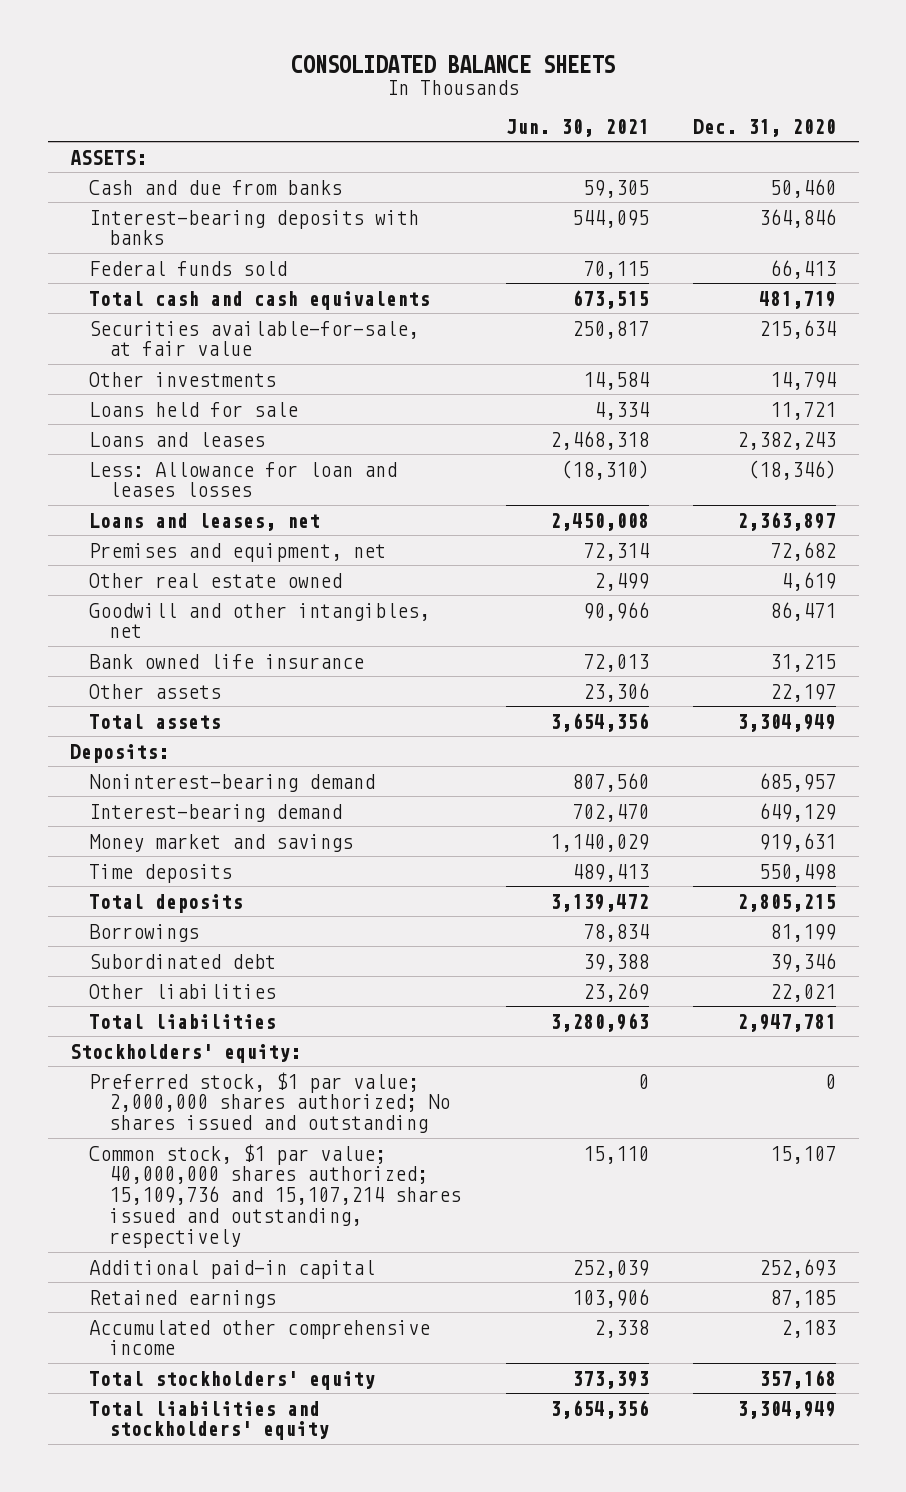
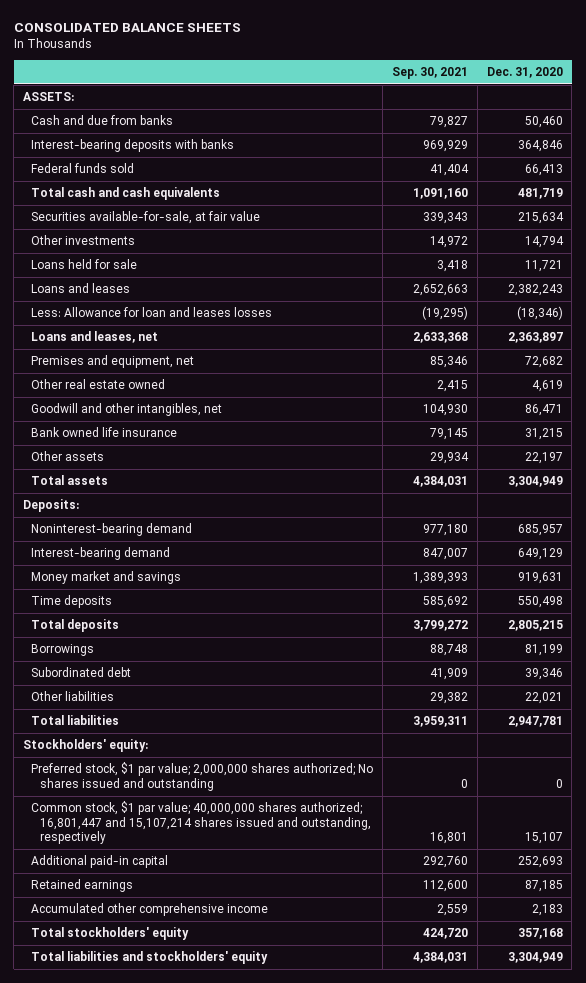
- | Jun. 30, 2021 | Dec. 31, 2020
+ | Sep. 30, 2021 | Dec. 31, 2020
- Common stock, $1 par value; 40,000,000 shares authorized; 15,109,736 and 15,107,214 shares issued and outstanding, respectively | 15,110 | 15,107
+ Common stock, $1 par value; 40,000,000 shares authorized; 16,801,447 and 15,107,214 shares issued and outstanding, respectively | 16,801 | 15,107

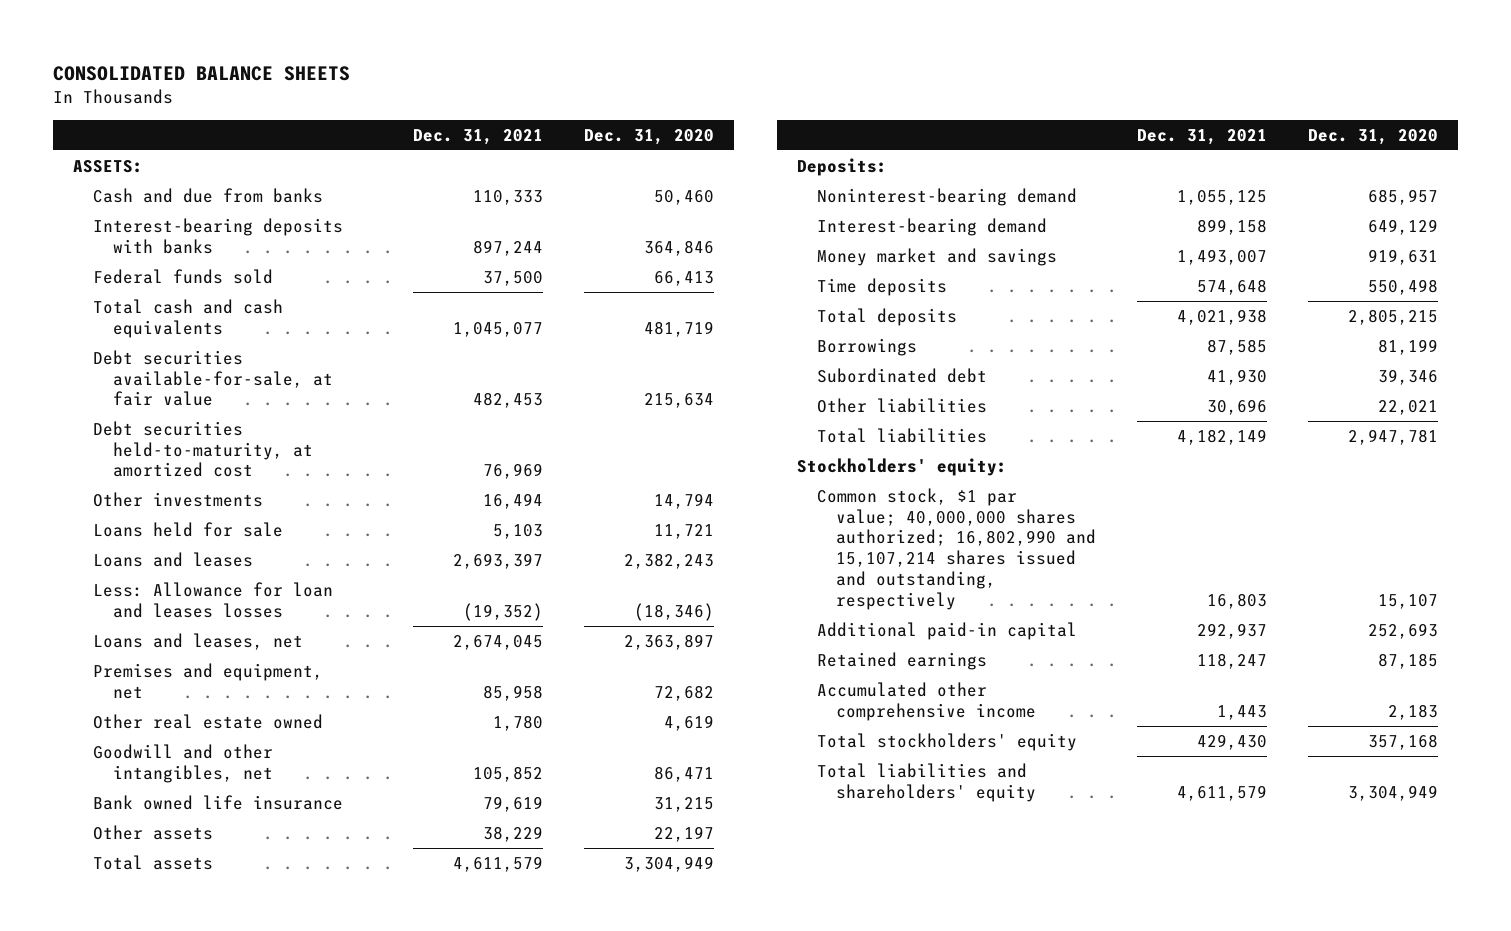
- | Sep. 30, 2021 | Dec. 31, 2020
+ | Dec. 31, 2021 | Dec. 31, 2020
- Securities available-for-sale, at fair value | 339,343 | 215,634
+ Debt securities available-for-sale, at fair value | 482,453 | 215,634
+ Debt securities held-to-maturity, at amortized cost | 76,969 |
- Preferred stock, $1 par value; 2,000,000 shares authorized; No shares issued and outstanding | 0 | 0
- Common stock, $1 par value; 40,000,000 shares authorized; 16,801,447 and 15,107,214 shares issued and outstanding, respectively | 16,801 | 15,107
+ Common stock, $1 par value; 40,000,000 shares authorized; 16,802,990 and 15,107,214 shares issued and outstanding, respectively | 16,803 | 15,107
- Total liabilities and stockholders' equity | 4,384,031 | 3,304,949
+ Total liabilities and shareholders' equity | 4,611,579 | 3,304,949

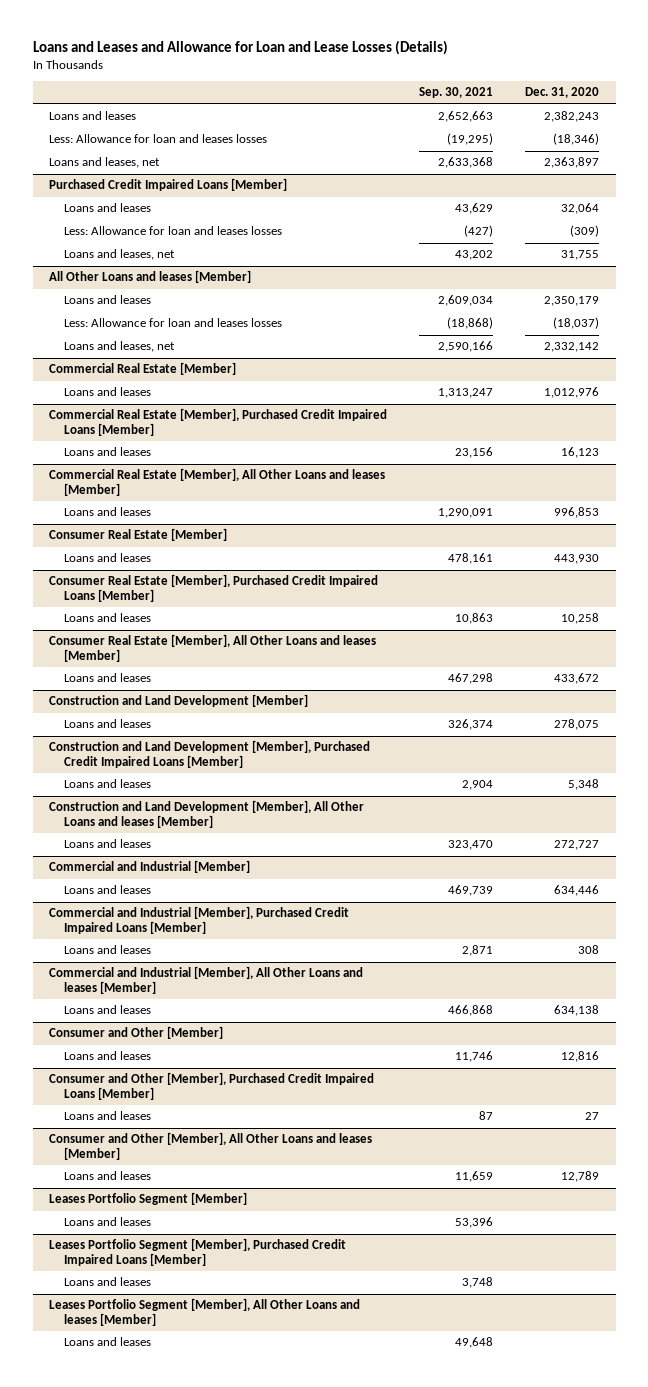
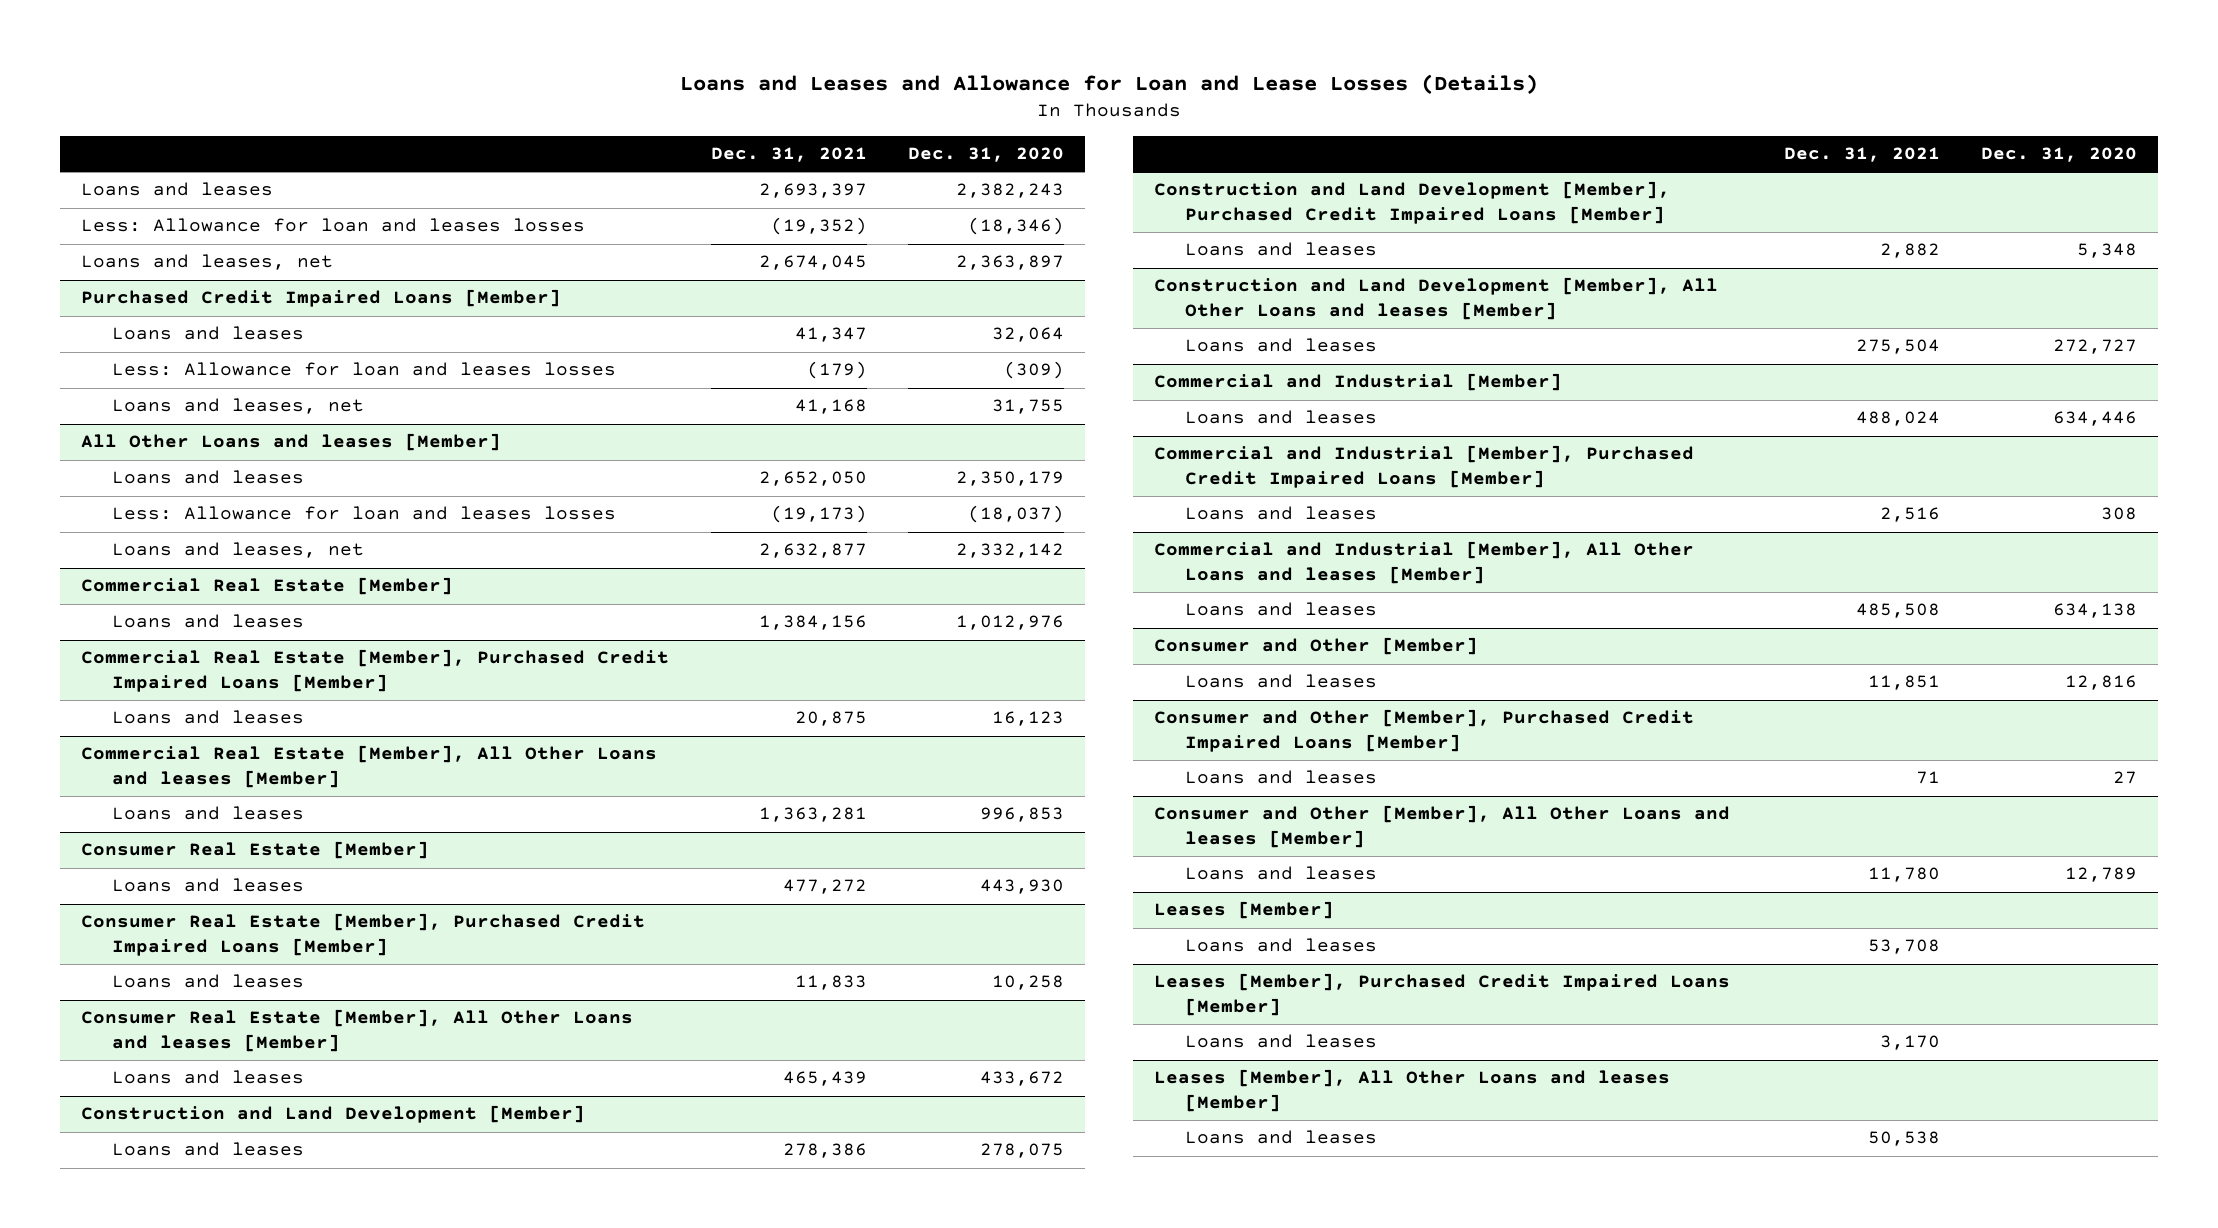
- | Sep. 30, 2021 | Dec. 31, 2020
+ | Dec. 31, 2021 | Dec. 31, 2020
- Leases Portfolio Segment [Member]
+ Leases [Member]
- Leases Portfolio Segment [Member], Purchased Credit Impaired Loans [Member]
+ Leases [Member], Purchased Credit Impaired Loans [Member]
- Leases Portfolio Segment [Member], All Other Loans and leases [Member]
+ Leases [Member], All Other Loans and leases [Member]

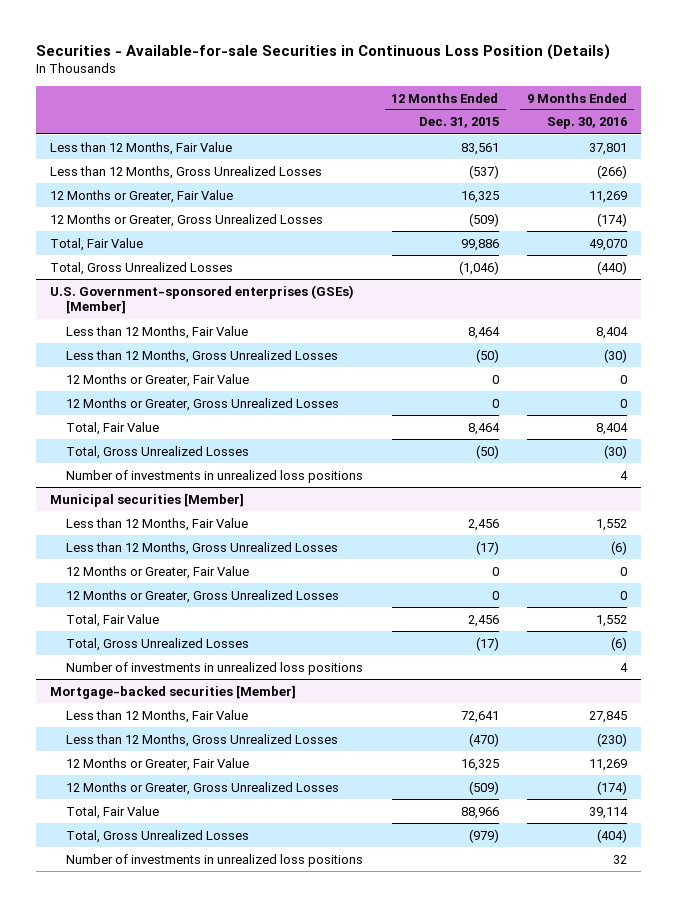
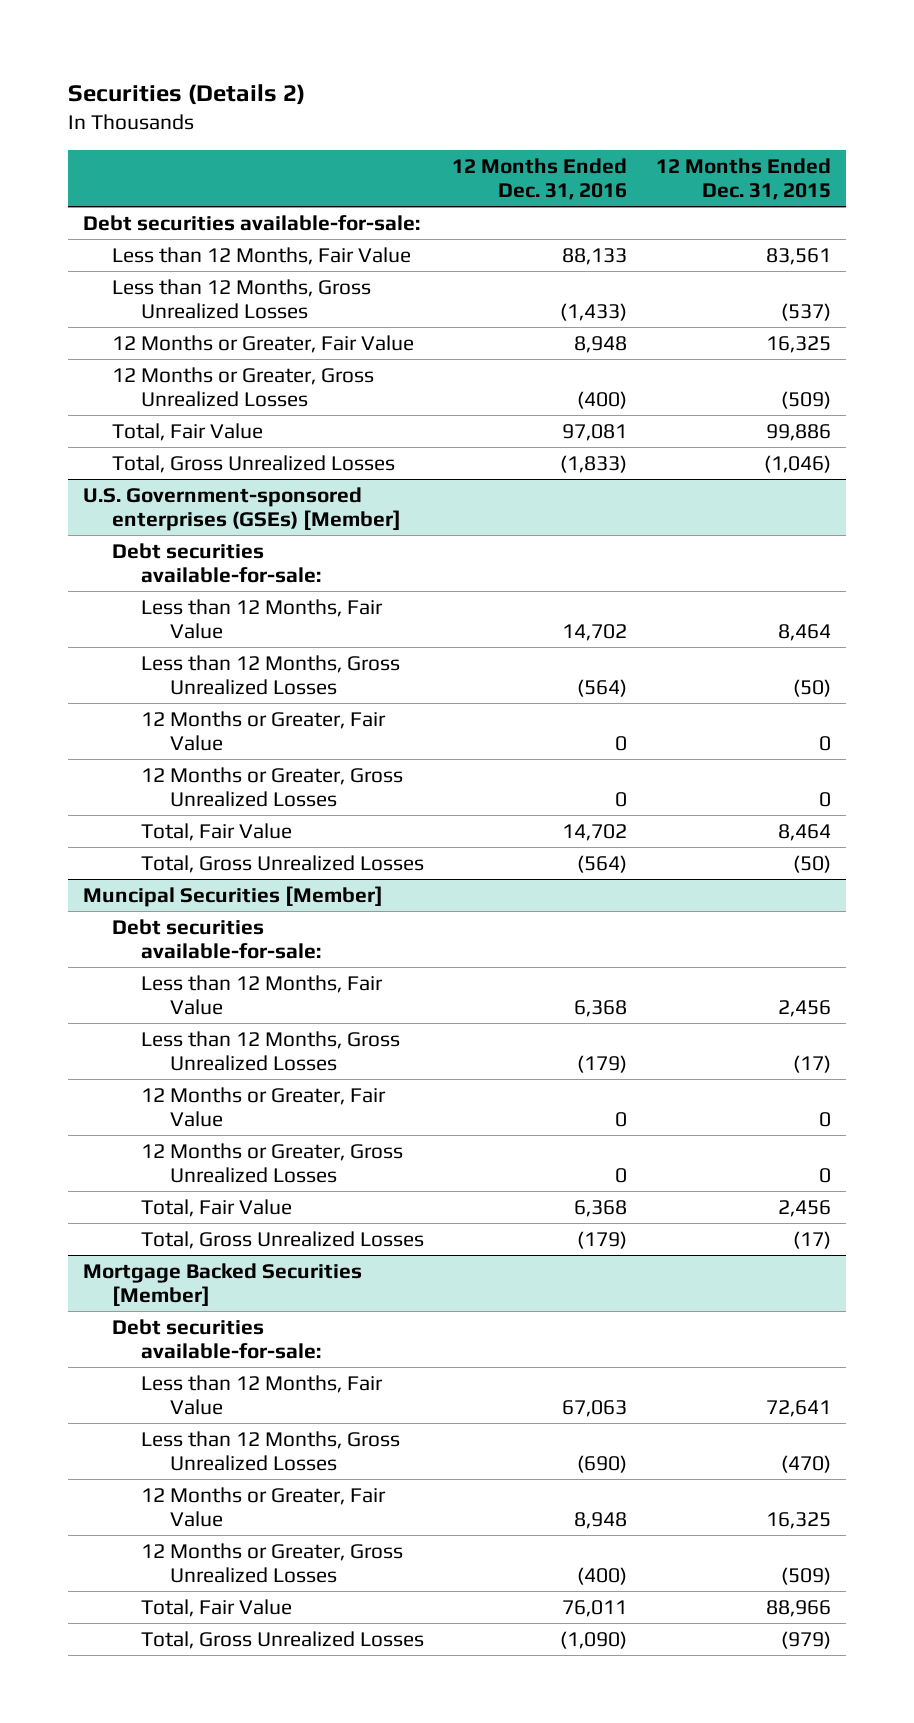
- Securities - Available-for-sale Securities in Continuous Loss Position (Details)
+ Securities (Details 2)
- | 12 Months Ended Dec. 31, 2015 | 9 Months Ended Sep. 30, 2016
+ | 12 Months Ended Dec. 31, 2016 | 12 Months Ended Dec. 31, 2015
+ Debt securities available-for-sale:
@ U.S. Government-sponsored enterprises (GSEs) [Member]
+ Debt securities available-for-sale:
- Number of investments in unrealized loss positions | | 4
- Municipal securities [Member]
+ Muncipal Securities [Member]
+ Debt securities available-for-sale:
- Number of investments in unrealized loss positions | | 4
- Mortgage-backed securities [Member]
+ Mortgage Backed Securities [Member]
+ Debt securities available-for-sale:
- Number of investments in unrealized loss positions | | 32

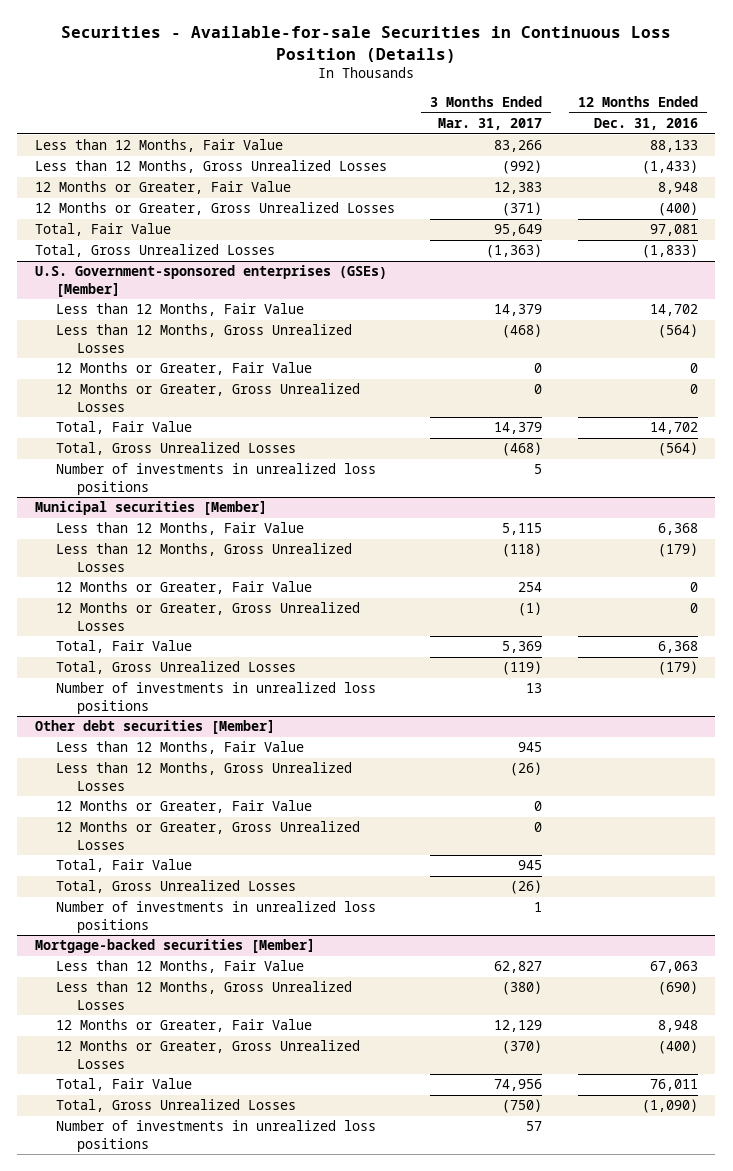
- Securities (Details 2)
+ Securities - Available-for-sale Securities in Continuous Loss Position (Details)
- | 12 Months Ended Dec. 31, 2016 | 12 Months Ended Dec. 31, 2015
+ | 3 Months Ended Mar. 31, 2017 | 12 Months Ended Dec. 31, 2016
- Debt securities available-for-sale:
@ U.S. Government-sponsored enterprises (GSEs) [Member]
- Debt securities available-for-sale:
- Muncipal Securities [Member]
- Debt securities available-for-sale:
@ U.S. Government-sponsored enterprises (GSEs) [Member]
+ Number of investments in unrealized loss positions | 5 |
+ Municipal securities [Member]
- Mortgage Backed Securities [Member]
- Debt securities available-for-sale:
+ Number of investments in unrealized loss positions | 13 |
+ Other debt securities [Member]
+ Less than 12 Months, Fair Value | 945 |
+ Less than 12 Months, Gross Unrealized Losses | (26) |
+ 12 Months or Greater, Fair Value | 0 |
+ 12 Months or Greater, Gross Unrealized Losses | 0 |
+ Total, Fair Value | 945 |
+ Total, Gross Unrealized Losses | (26) |
+ Number of investments in unrealized loss positions | 1 |
+ Mortgage-backed securities [Member]
+ Number of investments in unrealized loss positions | 57 |

